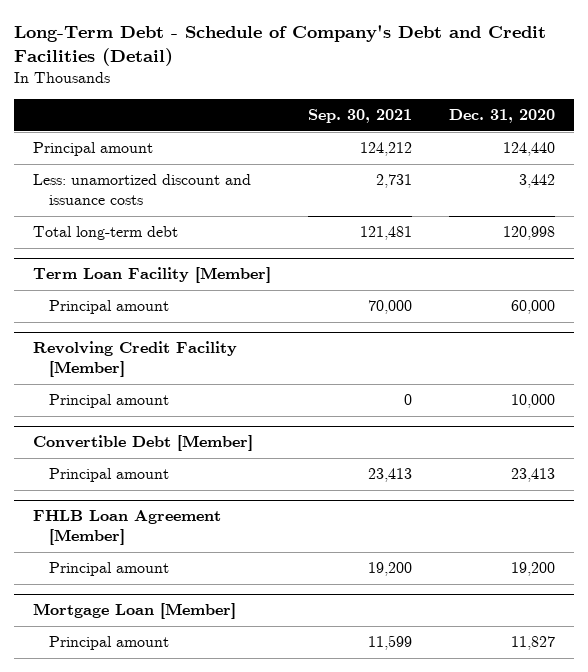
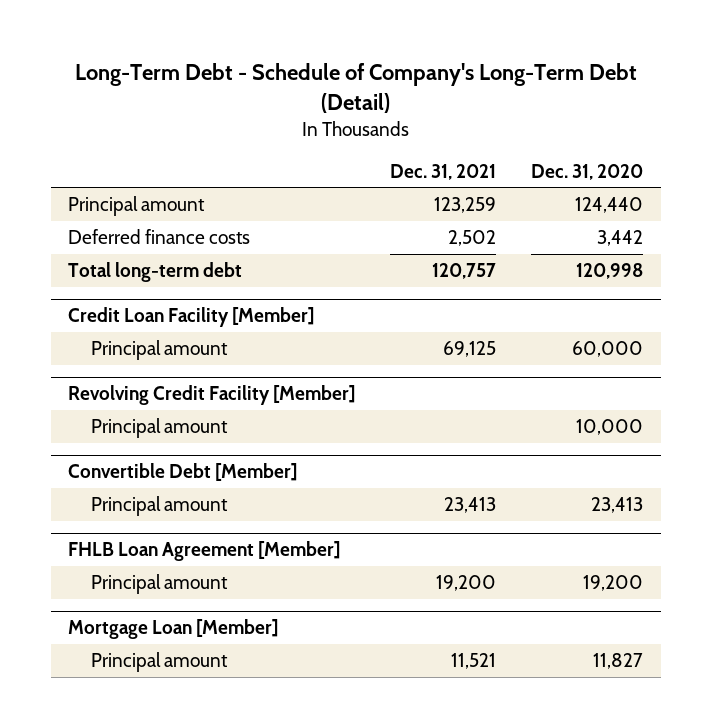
- Long-Term Debt - Schedule of Company's Debt and Credit Facilities (Detail)
+ Long-Term Debt - Schedule of Company's Long-Term Debt (Detail)
- | Sep. 30, 2021 | Dec. 31, 2020
+ | Dec. 31, 2021 | Dec. 31, 2020
- Less: unamortized discount and issuance costs | 2,731 | 3,442
+ Deferred finance costs | 2,502 | 3,442
- Term Loan Facility [Member]
+ Credit Loan Facility [Member]

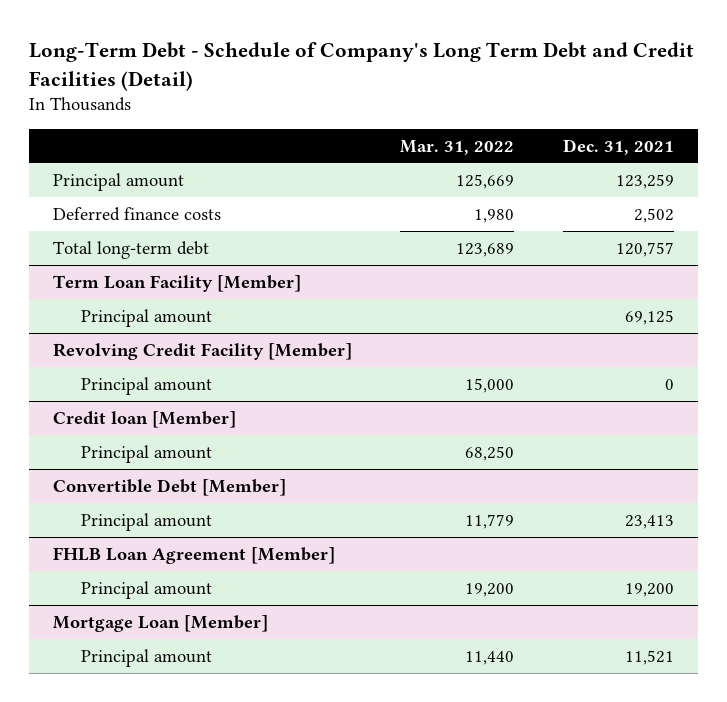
- Long-Term Debt - Schedule of Company's Long-Term Debt (Detail)
+ Long-Term Debt - Schedule of Company's Long Term Debt and Credit Facilities (Detail)
- | Dec. 31, 2021 | Dec. 31, 2020
+ | Mar. 31, 2022 | Dec. 31, 2021
- Credit Loan Facility [Member]
+ Term Loan Facility [Member]
@ Revolving Credit Facility [Member]
+ Principal amount | 15,000 | 0
+ Credit loan [Member]

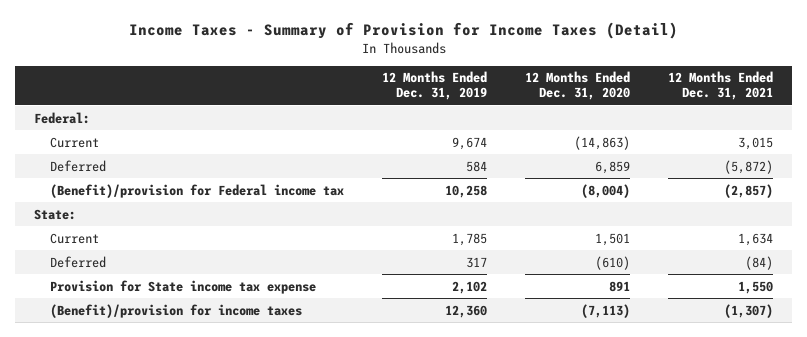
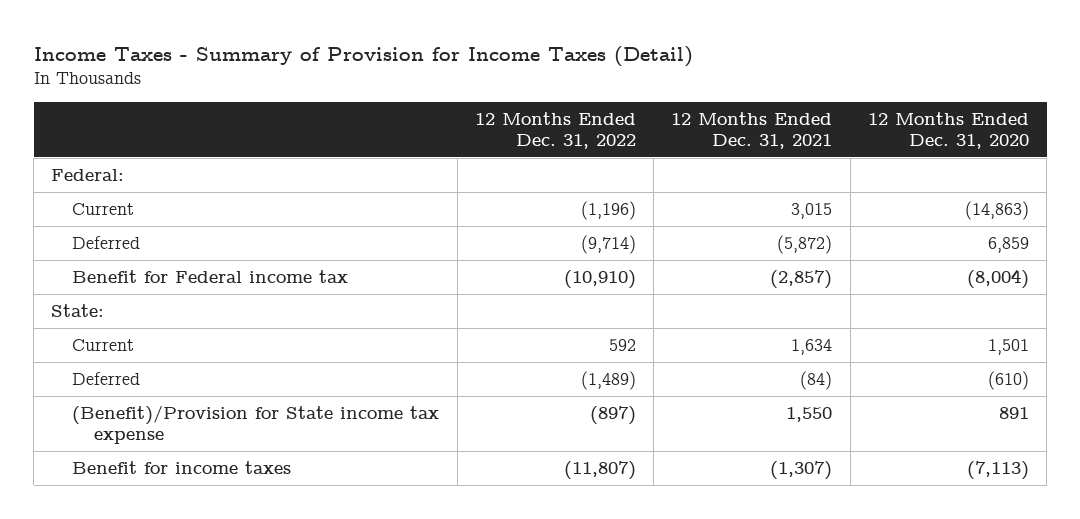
- | 12 Months Ended Dec. 31, 2019 | 12 Months Ended Dec. 31, 2020 | 12 Months Ended Dec. 31, 2021
+ | 12 Months Ended Dec. 31, 2022 | 12 Months Ended Dec. 31, 2021 | 12 Months Ended Dec. 31, 2020
- (Benefit)/provision for Federal income tax | 10,258 | (8,004) | (2,857)
+ Benefit for Federal income tax | (10,910) | (2,857) | (8,004)
- Provision for State income tax expense | 2,102 | 891 | 1,550
- (Benefit)/provision for income taxes | 12,360 | (7,113) | (1,307)
+ (Benefit)/Provision for State income tax expense | (897) | 1,550 | 891
+ Benefit for income taxes | (11,807) | (1,307) | (7,113)

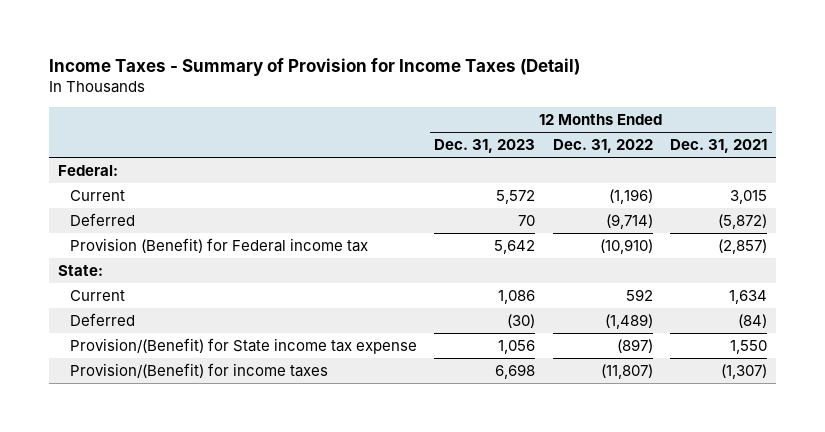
- | 12 Months Ended Dec. 31, 2022 | 12 Months Ended Dec. 31, 2021 | 12 Months Ended Dec. 31, 2020
+ | 12 Months Ended Dec. 31, 2023 | 12 Months Ended Dec. 31, 2022 | 12 Months Ended Dec. 31, 2021
- Benefit for Federal income tax | (10,910) | (2,857) | (8,004)
+ Provision (Benefit) for Federal income tax | 5,642 | (10,910) | (2,857)
- (Benefit)/Provision for State income tax expense | (897) | 1,550 | 891
- Benefit for income taxes | (11,807) | (1,307) | (7,113)
+ Provision/(Benefit) for State income tax expense | 1,056 | (897) | 1,550
+ Provision/(Benefit) for income taxes | 6,698 | (11,807) | (1,307)

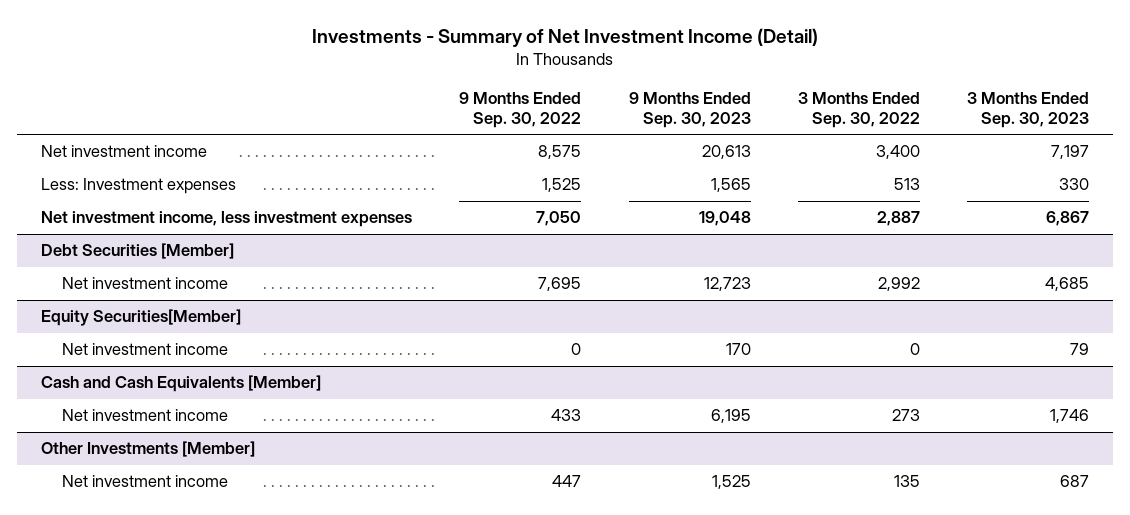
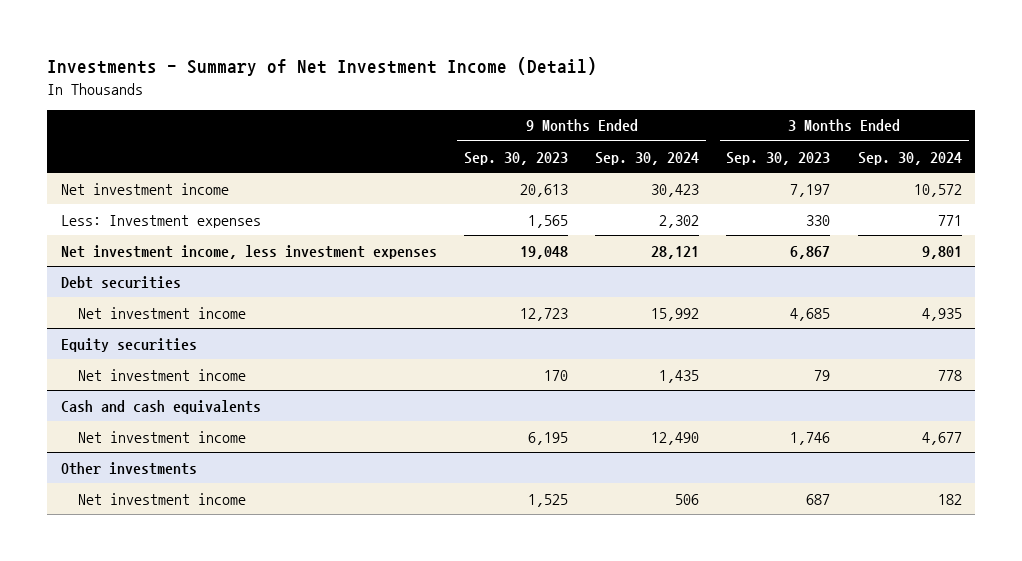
- | 9 Months Ended Sep. 30, 2022 | 9 Months Ended Sep. 30, 2023 | 3 Months Ended Sep. 30, 2022 | 3 Months Ended Sep. 30, 2023
+ | 9 Months Ended Sep. 30, 2023 | 9 Months Ended Sep. 30, 2024 | 3 Months Ended Sep. 30, 2023 | 3 Months Ended Sep. 30, 2024
- Debt Securities [Member]
+ Debt securities
- Equity Securities[Member]
+ Equity securities
- Cash and Cash Equivalents [Member]
+ Cash and cash equivalents
- Other Investments [Member]
+ Other investments

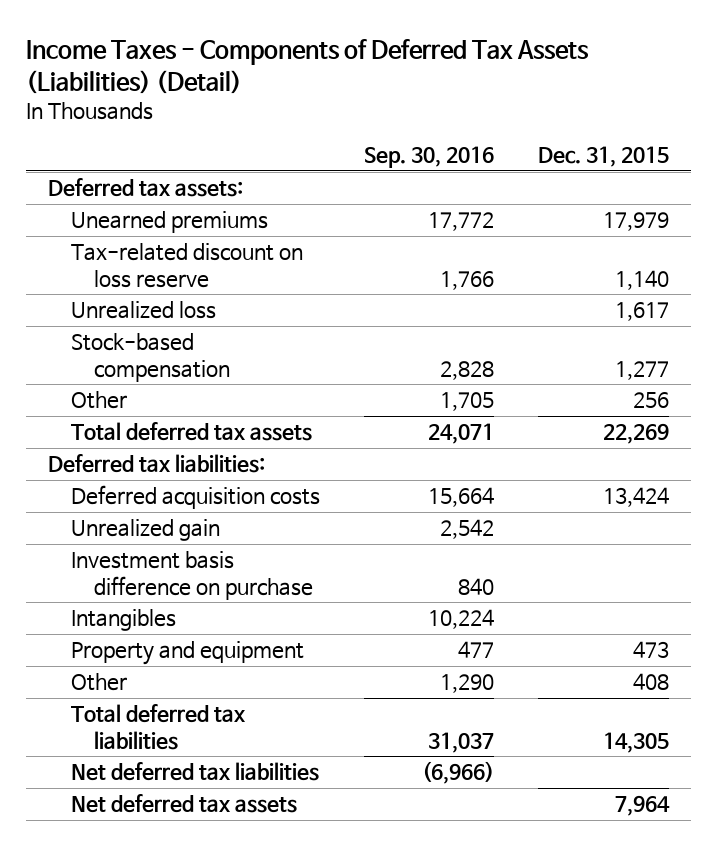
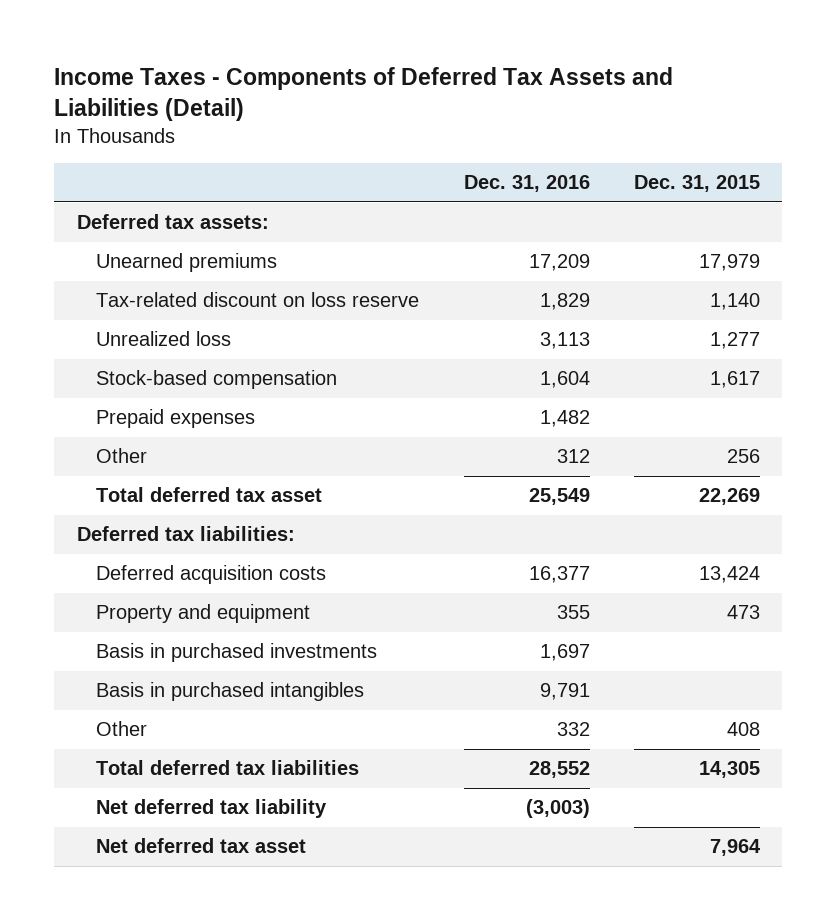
- Income Taxes - Components of Deferred Tax Assets (Liabilities) (Detail)
+ Income Taxes - Components of Deferred Tax Assets and Liabilities (Detail)
- | Sep. 30, 2016 | Dec. 31, 2015
+ | Dec. 31, 2016 | Dec. 31, 2015
- Unrealized loss | | 1,617
- Stock-based compensation | 2,828 | 1,277
+ Unrealized loss | 3,113 | 1,277
+ Stock-based compensation | 1,604 | 1,617
+ Prepaid expenses | 1,482 |
- Total deferred tax assets | 24,071 | 22,269
+ Total deferred tax asset | 25,549 | 22,269
- Unrealized gain | 2,542 |
- Investment basis difference on purchase | 840 |
- Intangibles | 10,224 |
+ Basis in purchased investments | 1,697 |
+ Basis in purchased intangibles | 9,791 |
- Net deferred tax liabilities | (6,966) |
- Net deferred tax assets | | 7,964
+ Net deferred tax liability | (3,003) |
+ Net deferred tax asset | | 7,964

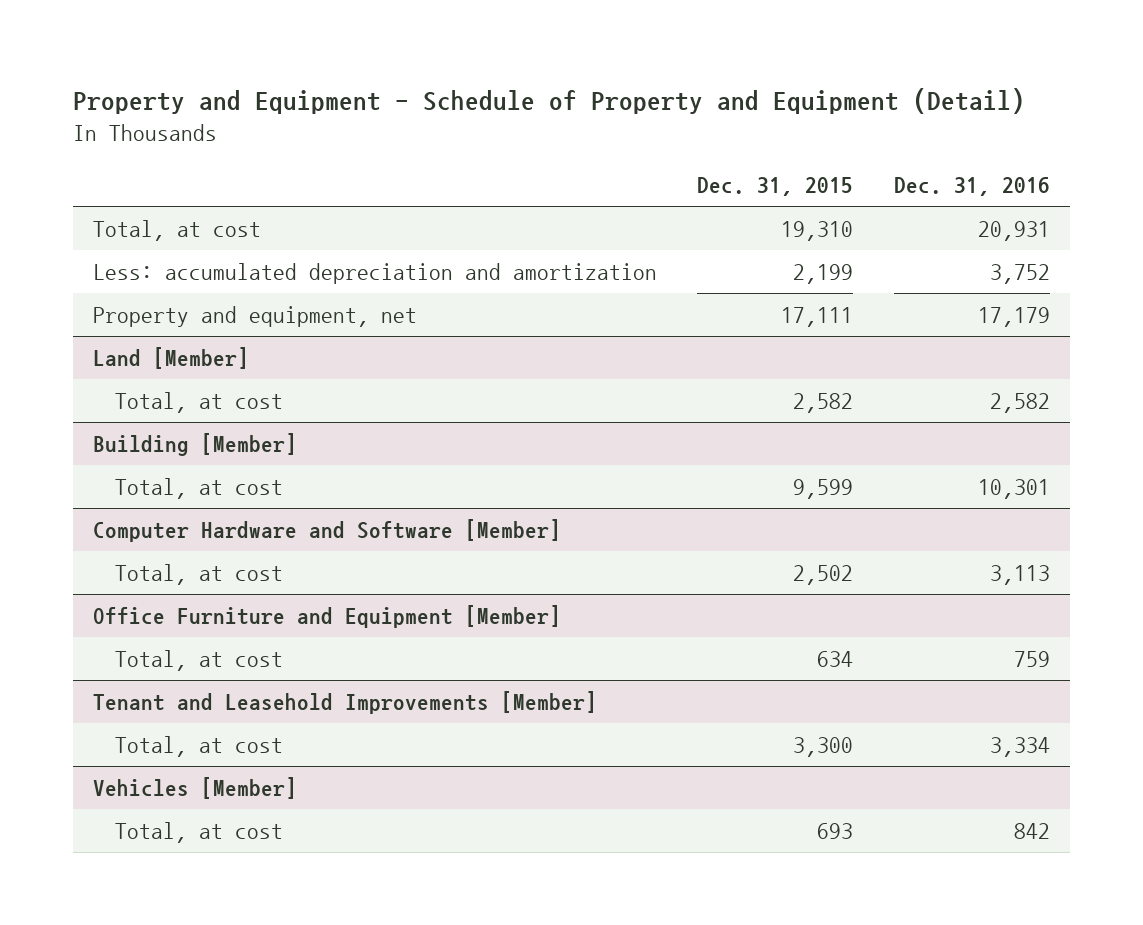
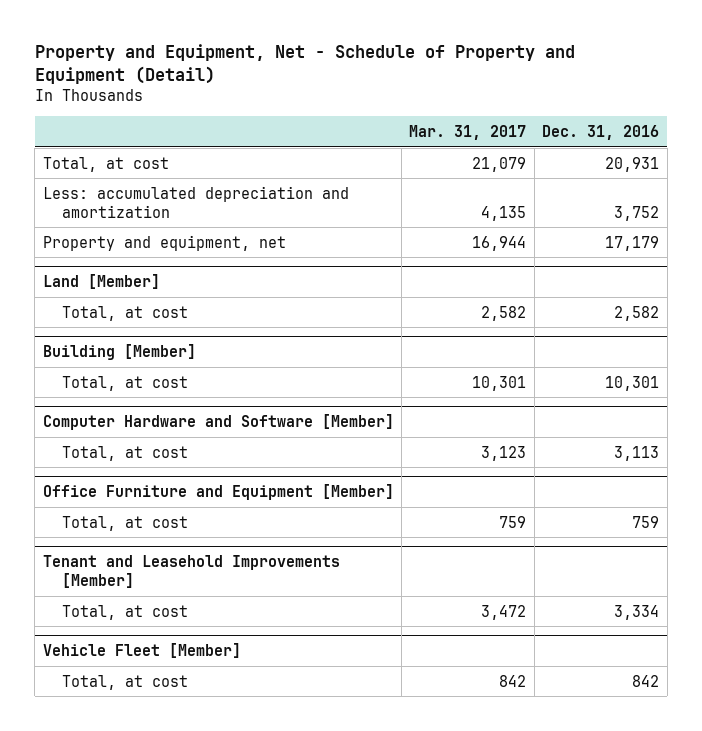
- Property and Equipment - Schedule of Property and Equipment (Detail)
+ Property and Equipment, Net - Schedule of Property and Equipment (Detail)
- | Dec. 31, 2015 | Dec. 31, 2016
+ | Mar. 31, 2017 | Dec. 31, 2016
- Vehicles [Member]
+ Vehicle Fleet [Member]

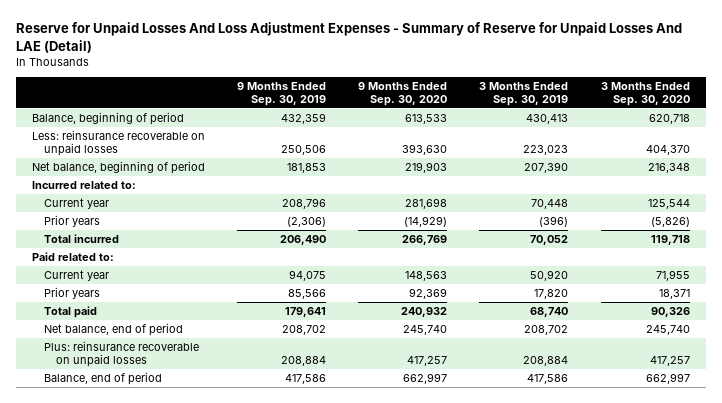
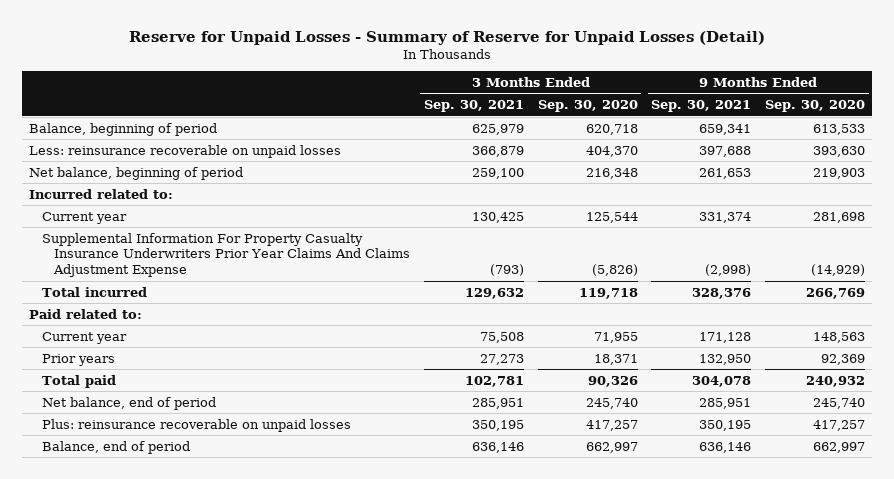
- Reserve for Unpaid Losses And Loss Adjustment Expenses - Summary of Reserve for Unpaid Losses And LAE (Detail)
+ Reserve for Unpaid Losses - Summary of Reserve for Unpaid Losses (Detail)
- | 9 Months Ended Sep. 30, 2019 | 9 Months Ended Sep. 30, 2020 | 3 Months Ended Sep. 30, 2019 | 3 Months Ended Sep. 30, 2020
+ | 3 Months Ended Sep. 30, 2021 | 3 Months Ended Sep. 30, 2020 | 9 Months Ended Sep. 30, 2021 | 9 Months Ended Sep. 30, 2020
- Prior years | (2,306) | (14,929) | (396) | (5,826)
+ Supplemental Information For Property Casualty Insurance Underwriters Prior Year Claims And Claims Adjustment Expense | (793) | (5,826) | (2,998) | (14,929)

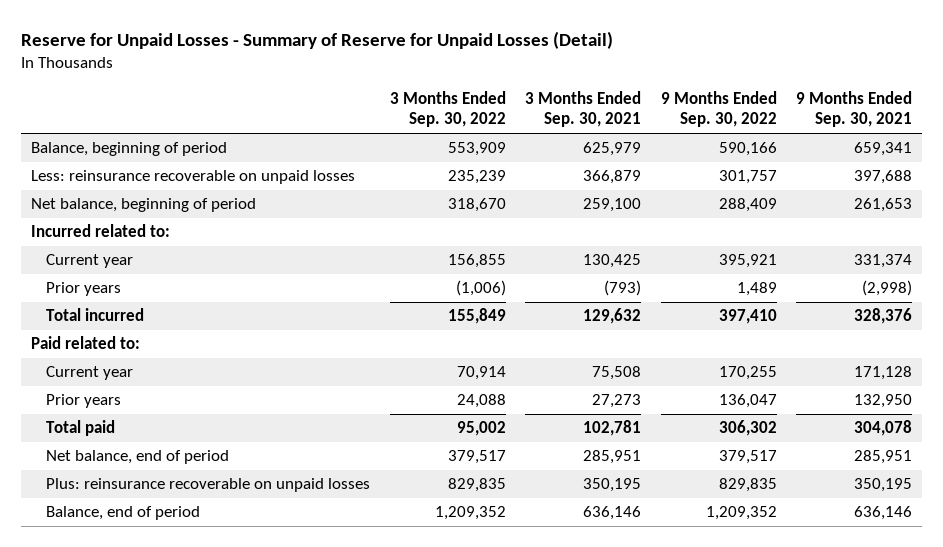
- | 3 Months Ended Sep. 30, 2021 | 3 Months Ended Sep. 30, 2020 | 9 Months Ended Sep. 30, 2021 | 9 Months Ended Sep. 30, 2020
+ | 3 Months Ended Sep. 30, 2022 | 3 Months Ended Sep. 30, 2021 | 9 Months Ended Sep. 30, 2022 | 9 Months Ended Sep. 30, 2021
- Supplemental Information For Property Casualty Insurance Underwriters Prior Year Claims And Claims Adjustment Expense | (793) | (5,826) | (2,998) | (14,929)
+ Prior years | (1,006) | (793) | 1,489 | (2,998)

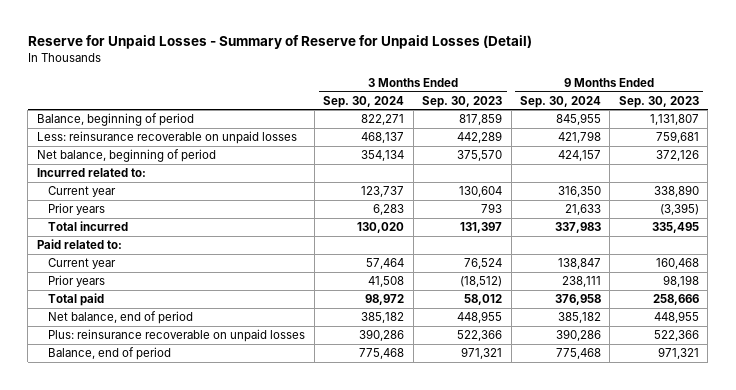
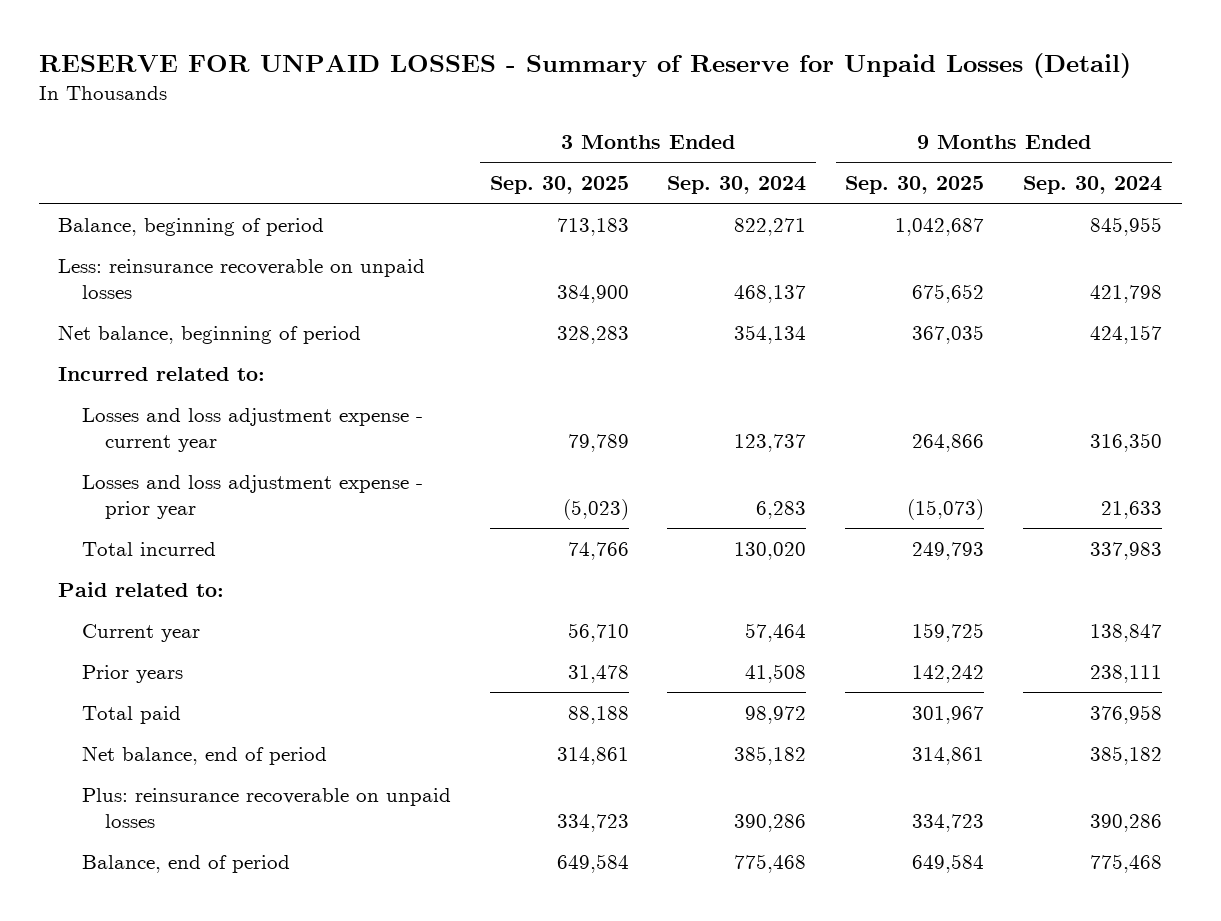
- Reserve for Unpaid Losses - Summary of Reserve for Unpaid Losses (Detail)
+ RESERVE FOR UNPAID LOSSES - Summary of Reserve for Unpaid Losses (Detail)
- | 3 Months Ended Sep. 30, 2024 | 3 Months Ended Sep. 30, 2023 | 9 Months Ended Sep. 30, 2024 | 9 Months Ended Sep. 30, 2023
+ | 3 Months Ended Sep. 30, 2025 | 3 Months Ended Sep. 30, 2024 | 9 Months Ended Sep. 30, 2025 | 9 Months Ended Sep. 30, 2024
- Current year | 123,737 | 130,604 | 316,350 | 338,890
- Prior years | 6,283 | 793 | 21,633 | (3,395)
+ Losses and loss adjustment expense - current year | 79,789 | 123,737 | 264,866 | 316,350
+ Losses and loss adjustment expense - prior year | (5,023) | 6,283 | (15,073) | 21,633

